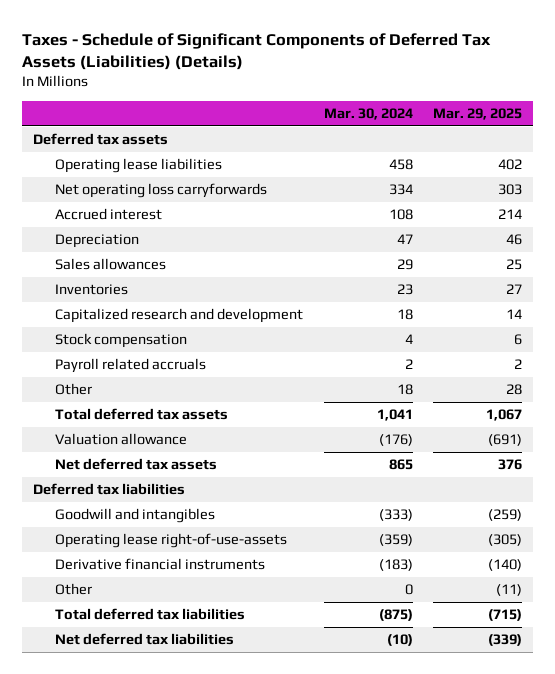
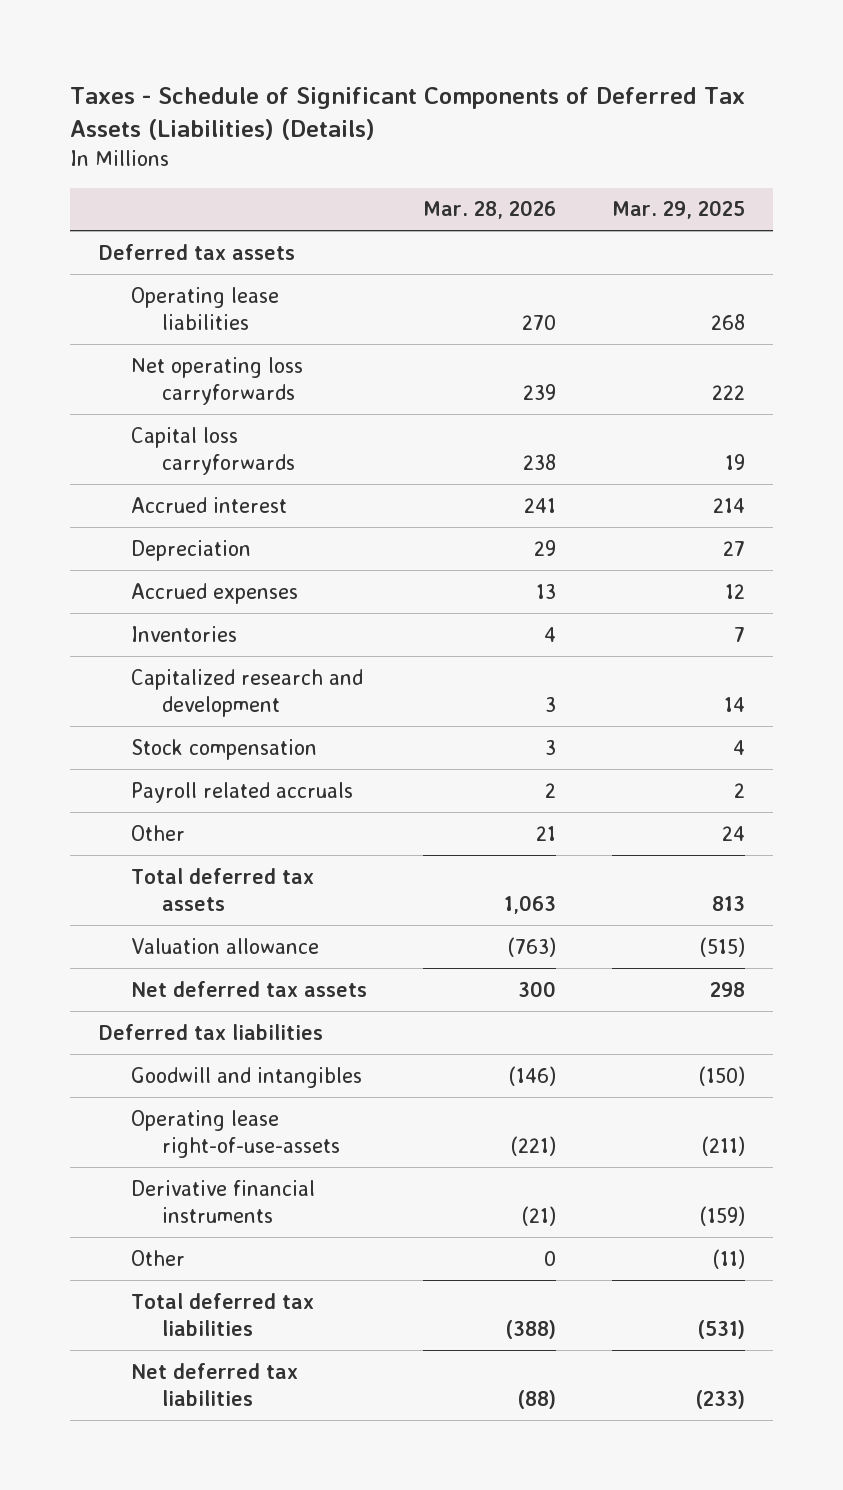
- | Mar. 30, 2024 | Mar. 29, 2025
+ | Mar. 28, 2026 | Mar. 29, 2025
- Operating lease liabilities | 458 | 402
- Net operating loss carryforwards | 334 | 303
+ Operating lease liabilities | 270 | 268
+ Net operating loss carryforwards | 239 | 222
+ Capital loss carryforwards | 238 | 19
- Depreciation | 47 | 46
- Sales allowances | 29 | 25
- Inventories | 23 | 27
+ Depreciation | 29 | 27
+ Accrued expenses | 13 | 12
+ Inventories | 4 | 7
- Stock compensation | 4 | 6
+ Stock compensation | 3 | 4
- Other | 18 | 28
- Total deferred tax assets | 1,041 | 1,067
- Valuation allowance | (176) | (691)
- Net deferred tax assets | 865 | 376
+ Other | 21 | 24
+ Total deferred tax assets | 1,063 | 813
+ Valuation allowance | (763) | (515)
+ Net deferred tax assets | 300 | 298
- Goodwill and intangibles | (333) | (259)
- Operating lease right-of-use-assets | (359) | (305)
- Derivative financial instruments | (183) | (140)
+ Goodwill and intangibles | (146) | (150)
+ Operating lease right-of-use-assets | (221) | (211)
+ Derivative financial instruments | (21) | (159)
- Total deferred tax liabilities | (875) | (715)
- Net deferred tax liabilities | (10) | (339)
+ Total deferred tax liabilities | (388) | (531)
+ Net deferred tax liabilities | (88) | (233)

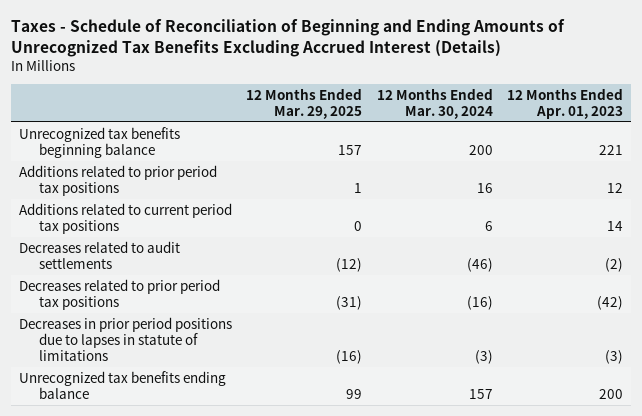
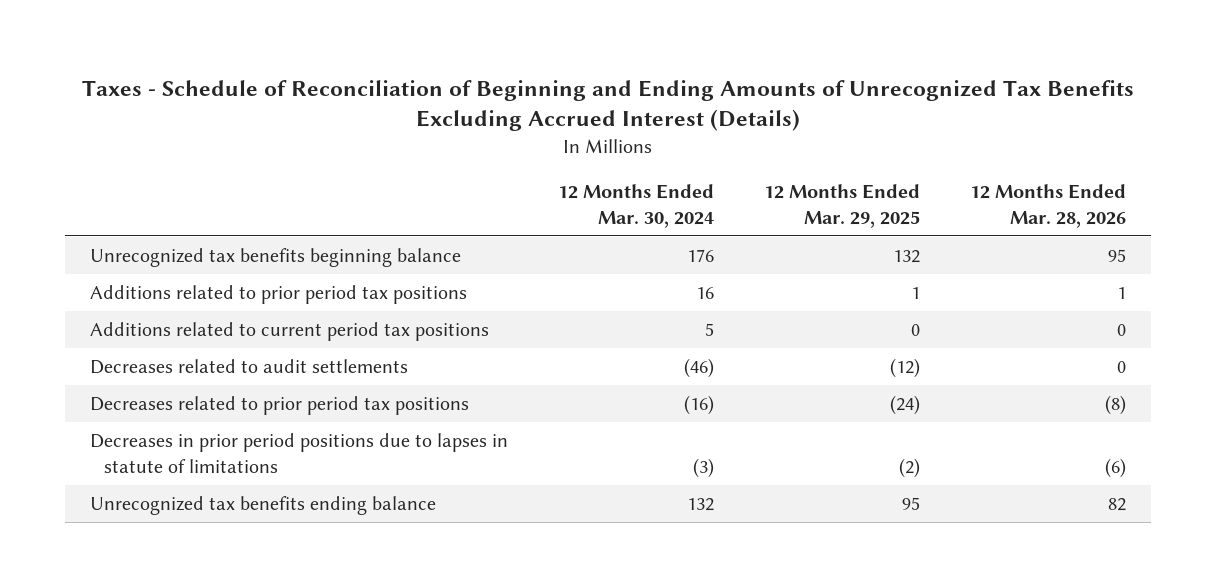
- | 12 Months Ended Mar. 29, 2025 | 12 Months Ended Mar. 30, 2024 | 12 Months Ended Apr. 01, 2023
+ | 12 Months Ended Mar. 30, 2024 | 12 Months Ended Mar. 29, 2025 | 12 Months Ended Mar. 28, 2026
- Unrecognized tax benefits beginning balance | 157 | 200 | 221
+ Unrecognized tax benefits beginning balance | 176 | 132 | 95
- Additions related to current period tax positions | 0 | 6 | 14
+ Additions related to current period tax positions | 5 | 0 | 0
- Decreases related to prior period tax positions | (31) | (16) | (42)
- Decreases in prior period positions due to lapses in statute of limitations | (16) | (3) | (3)
- Unrecognized tax benefits ending balance | 99 | 157 | 200
+ Decreases related to prior period tax positions | (16) | (24) | (8)
+ Decreases in prior period positions due to lapses in statute of limitations | (3) | (2) | (6)
+ Unrecognized tax benefits ending balance | 132 | 95 | 82

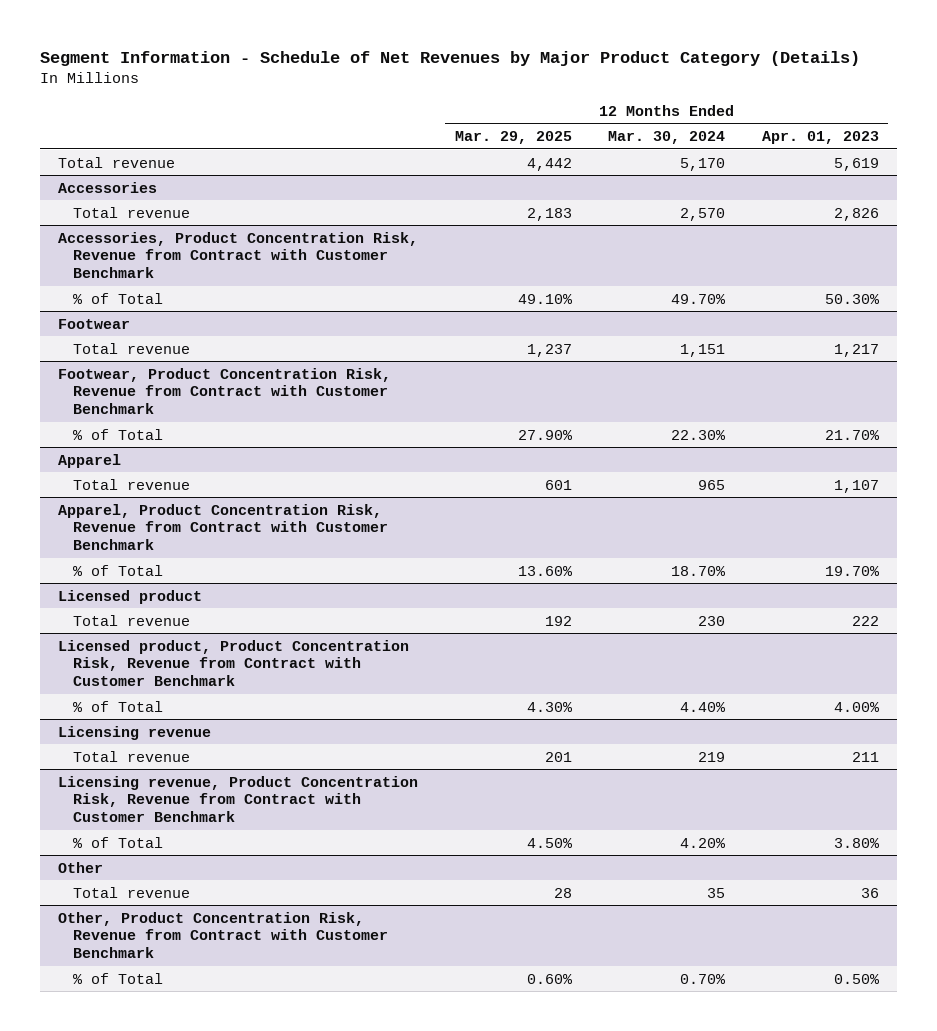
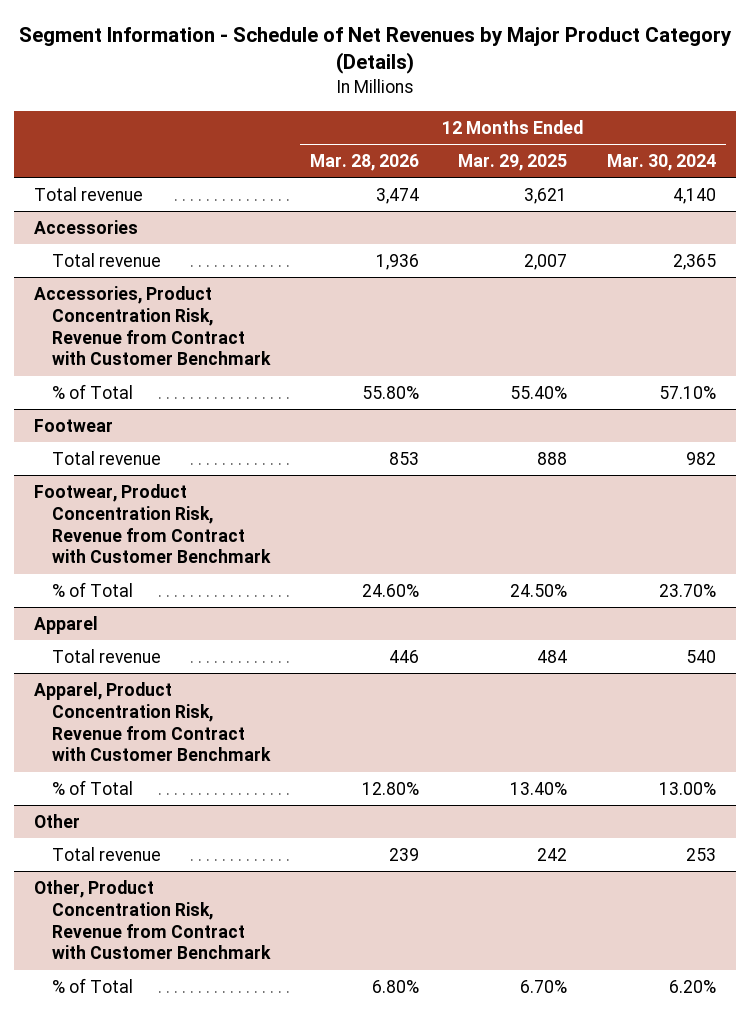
- | 12 Months Ended Mar. 29, 2025 | 12 Months Ended Mar. 30, 2024 | 12 Months Ended Apr. 01, 2023
+ | 12 Months Ended Mar. 28, 2026 | 12 Months Ended Mar. 29, 2025 | 12 Months Ended Mar. 30, 2024
- Total revenue | 4,442 | 5,170 | 5,619
+ Total revenue | 3,474 | 3,621 | 4,140
@ Accessories
- Total revenue | 2,183 | 2,570 | 2,826
+ Total revenue | 1,936 | 2,007 | 2,365
@ Accessories, Product Concentration Risk, Revenue from Contract with Customer Benchmark
- % of Total | 49.10% | 49.70% | 50.30%
+ % of Total | 55.80% | 55.40% | 57.10%
@ Footwear
- Total revenue | 1,237 | 1,151 | 1,217
+ Total revenue | 853 | 888 | 982
@ Footwear, Product Concentration Risk, Revenue from Contract with Customer Benchmark
- % of Total | 27.90% | 22.30% | 21.70%
+ % of Total | 24.60% | 24.50% | 23.70%
@ Apparel
- Total revenue | 601 | 965 | 1,107
+ Total revenue | 446 | 484 | 540
@ Apparel, Product Concentration Risk, Revenue from Contract with Customer Benchmark
- % of Total | 13.60% | 18.70% | 19.70%
- Licensed product
- Total revenue | 192 | 230 | 222
- Licensed product, Product Concentration Risk, Revenue from Contract with Customer Benchmark
- % of Total | 4.30% | 4.40% | 4.00%
- Licensing revenue
- Total revenue | 201 | 219 | 211
- Licensing revenue, Product Concentration Risk, Revenue from Contract with Customer Benchmark
- % of Total | 4.50% | 4.20% | 3.80%
@ Apparel, Product Concentration Risk, Revenue from Contract with Customer Benchmark
+ % of Total | 12.80% | 13.40% | 13.00%
@ Other
- Total revenue | 28 | 35 | 36
+ Total revenue | 239 | 242 | 253
@ Other, Product Concentration Risk, Revenue from Contract with Customer Benchmark
- % of Total | 0.60% | 0.70% | 0.50%
+ % of Total | 6.80% | 6.70% | 6.20%

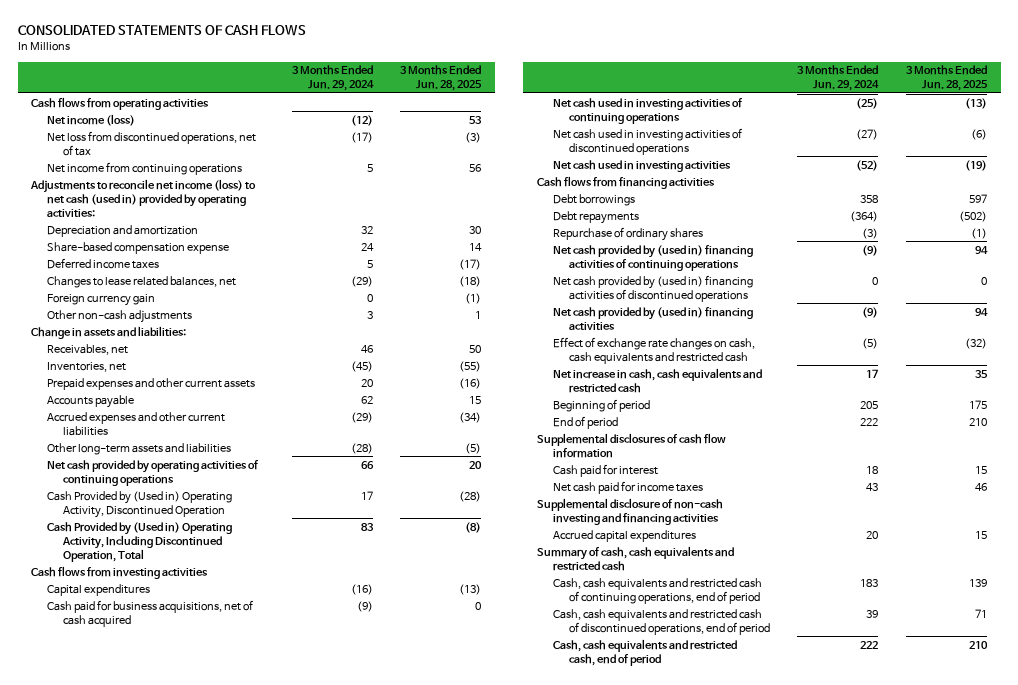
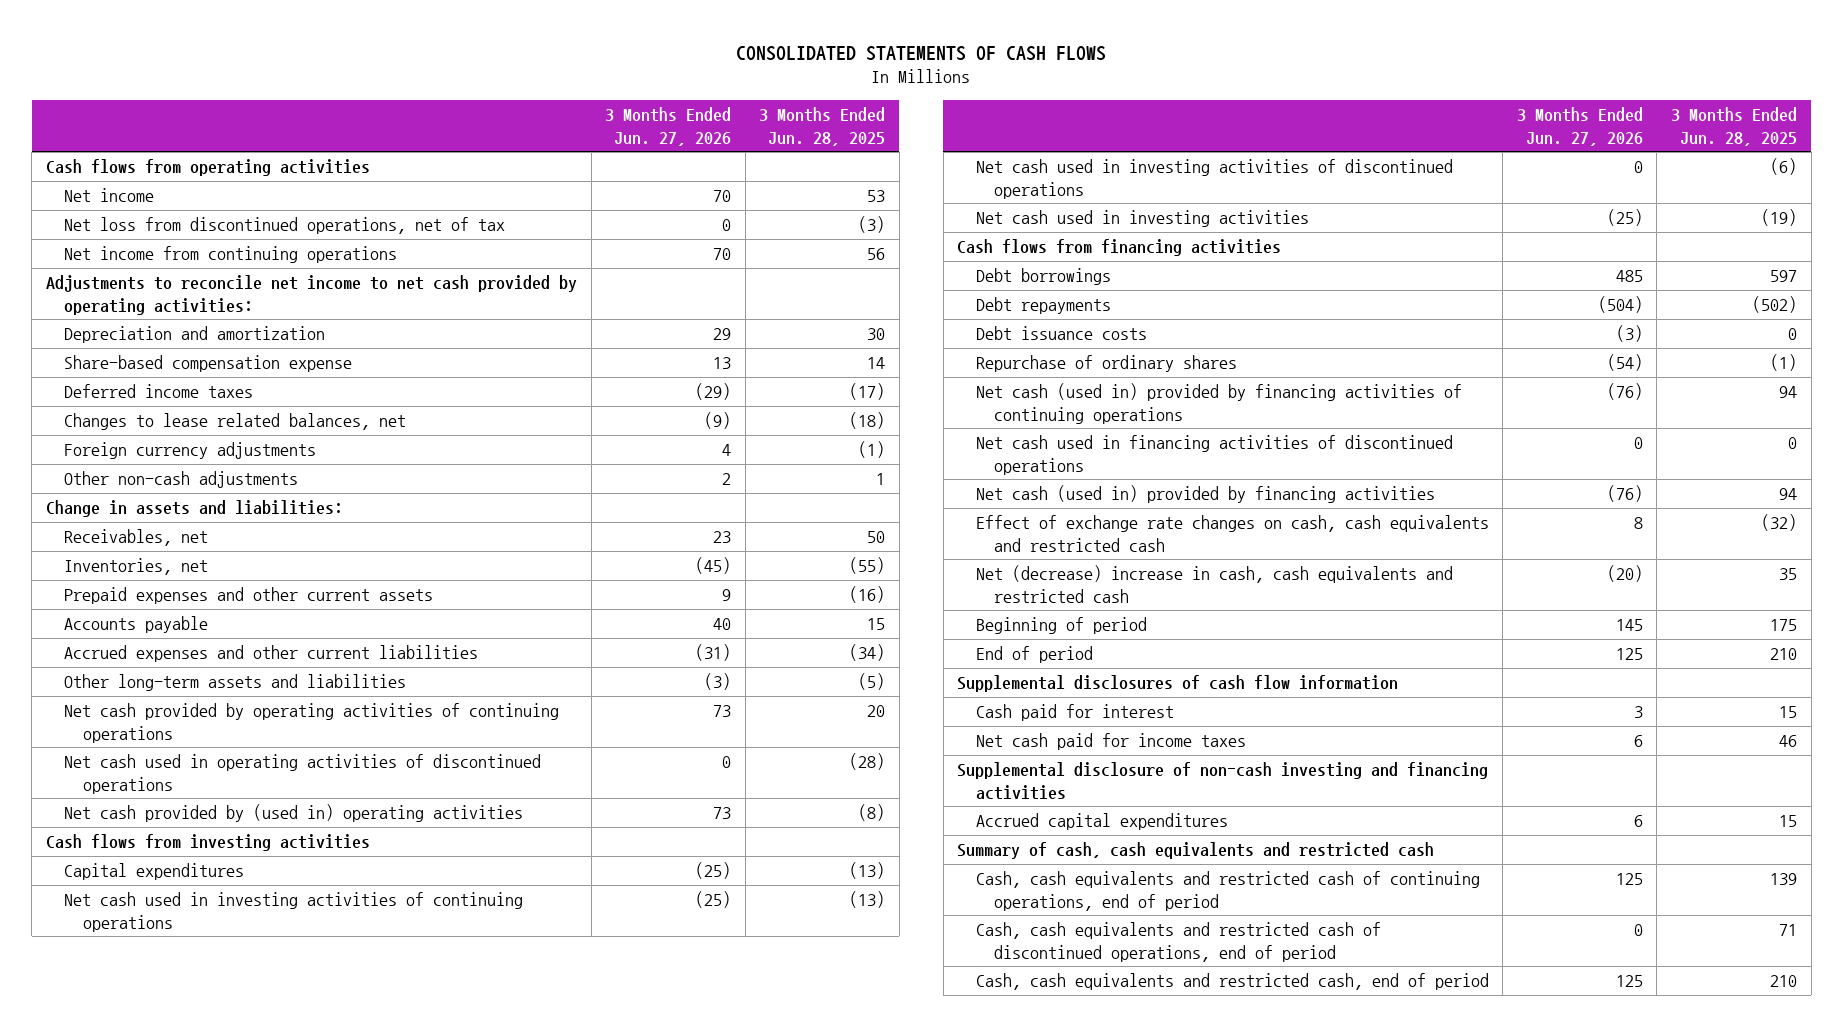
- | 3 Months Ended Jun. 29, 2024 | 3 Months Ended Jun. 28, 2025
+ | 3 Months Ended Jun. 27, 2026 | 3 Months Ended Jun. 28, 2025
- Net income (loss) | (12) | 53
+ Net income | 70 | 53
- Adjustments to reconcile net income (loss) to net cash (used in) provided by operating activities:
+ Adjustments to reconcile net income to net cash provided by operating activities:
- Foreign currency gain | 0 | (1)
+ Foreign currency adjustments | 4 | (1)
- Cash Provided by (Used in) Operating Activity, Discontinued Operation | 17 | (28)
- Cash Provided by (Used in) Operating Activity, Including Discontinued Operation, Total | 83 | (8)
+ Net cash used in operating activities of discontinued operations | 0 | (28)
+ Net cash provided by (used in) operating activities | 73 | (8)
- Cash paid for business acquisitions, net of cash acquired | (9) | 0
+ Debt issuance costs | (3) | 0
- Net cash provided by (used in) financing activities of continuing operations | (9) | 94
- Net cash provided by (used in) financing activities of discontinued operations | 0 | 0
- Net cash provided by (used in) financing activities | (9) | 94
+ Net cash (used in) provided by financing activities of continuing operations | (76) | 94
+ Net cash used in financing activities of discontinued operations | 0 | 0
+ Net cash (used in) provided by financing activities | (76) | 94
- Net increase in cash, cash equivalents and restricted cash | 17 | 35
+ Net (decrease) increase in cash, cash equivalents and restricted cash | (20) | 35

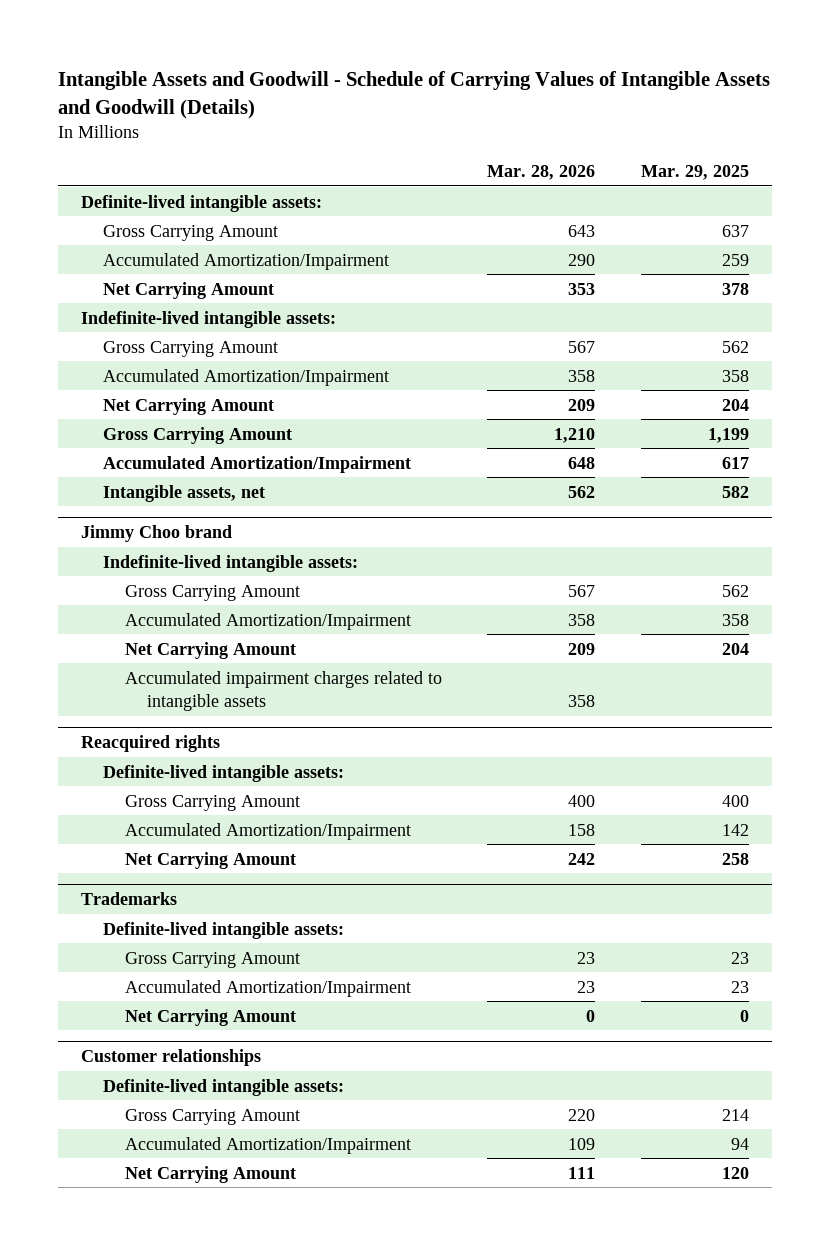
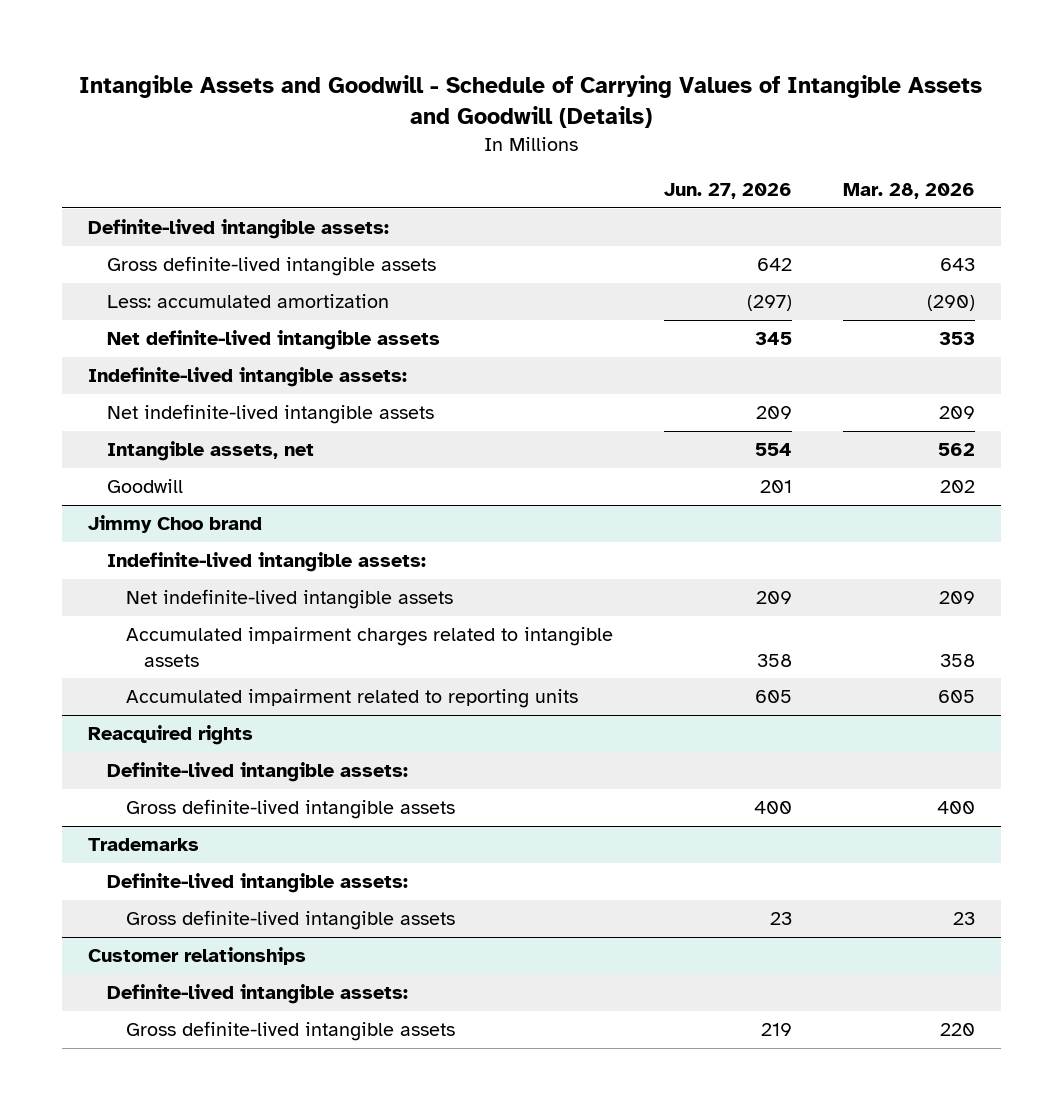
- | Mar. 28, 2026 | Mar. 29, 2025
+ | Jun. 27, 2026 | Mar. 28, 2026
- Gross Carrying Amount | 643 | 637
- Accumulated Amortization/Impairment | 290 | 259
- Net Carrying Amount | 353 | 378
+ Gross definite-lived intangible assets | 642 | 643
+ Less: accumulated amortization | (297) | (290)
+ Net definite-lived intangible assets | 345 | 353
- Gross Carrying Amount | 567 | 562
- Accumulated Amortization/Impairment | 358 | 358
- Net Carrying Amount | 209 | 204
- Gross Carrying Amount | 1,210 | 1,199
- Accumulated Amortization/Impairment | 648 | 617
+ Net indefinite-lived intangible assets | 209 | 209
+ Goodwill | 201 | 202
@ Jimmy Choo brand
- Gross Carrying Amount | 567 | 562
- Accumulated Amortization/Impairment | 358 | 358
- Net Carrying Amount | 209 | 204
+ Net indefinite-lived intangible assets | 209 | 209
+ Accumulated impairment related to reporting units | 605 | 605
@ Reacquired rights
- Gross Carrying Amount | 400 | 400
- Accumulated Amortization/Impairment | 158 | 142
- Net Carrying Amount | 242 | 258
+ Gross definite-lived intangible assets | 400 | 400
@ Trademarks
- Gross Carrying Amount | 23 | 23
- Accumulated Amortization/Impairment | 23 | 23
- Net Carrying Amount | 0 | 0
+ Gross definite-lived intangible assets | 23 | 23
@ Customer relationships
- Gross Carrying Amount | 220 | 214
- Accumulated Amortization/Impairment | 109 | 94
- Net Carrying Amount | 111 | 120
+ Gross definite-lived intangible assets | 219 | 220

